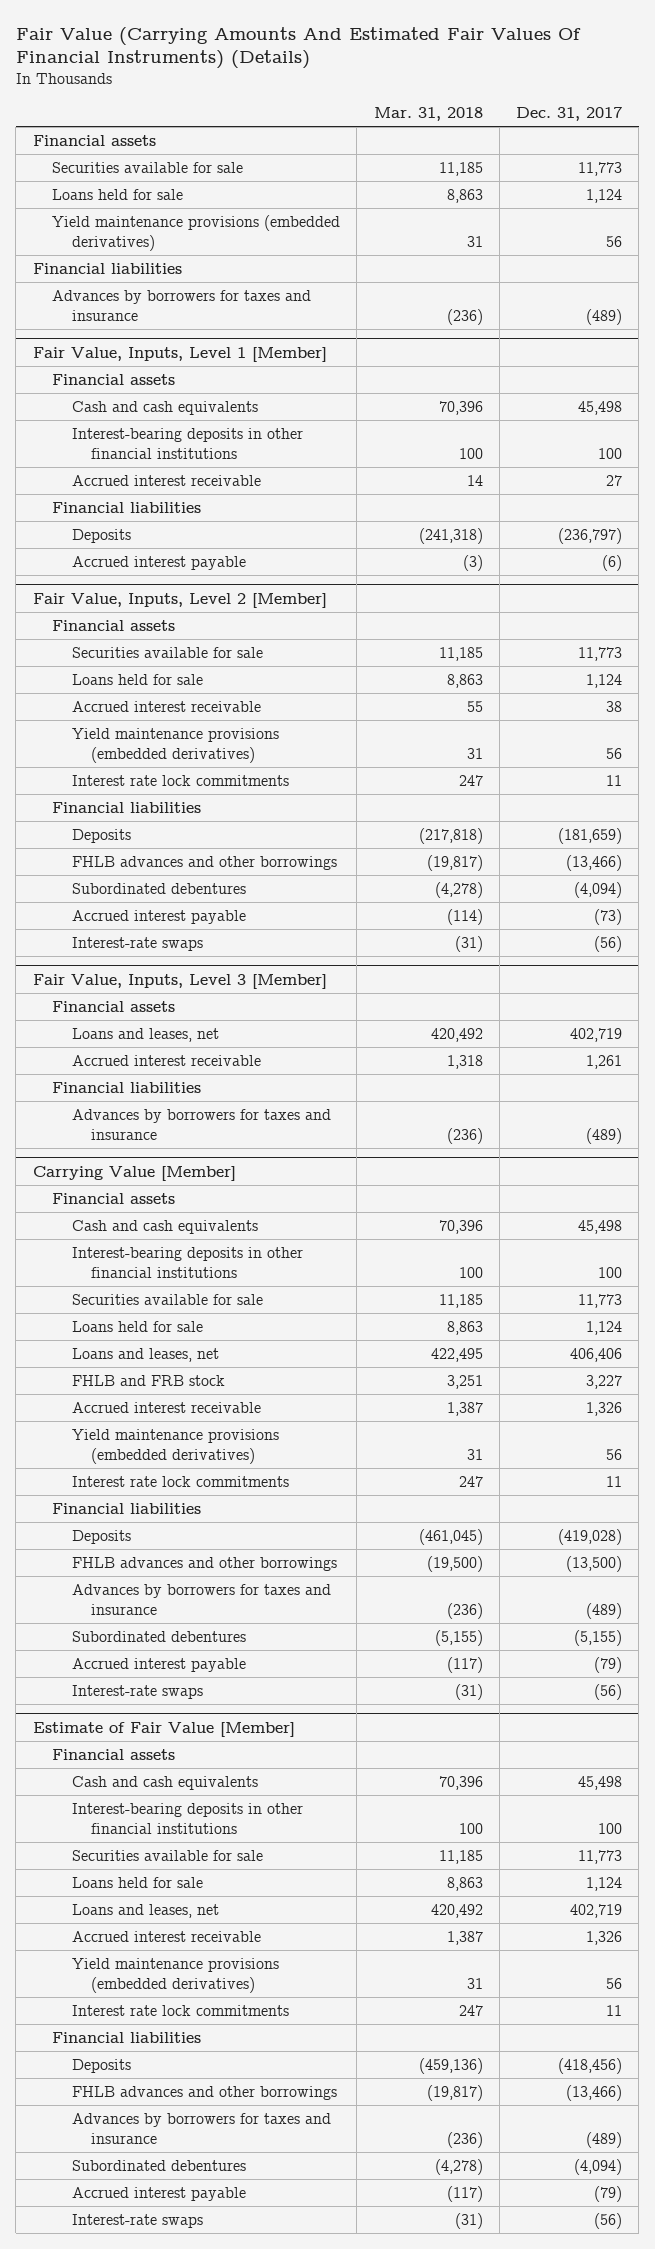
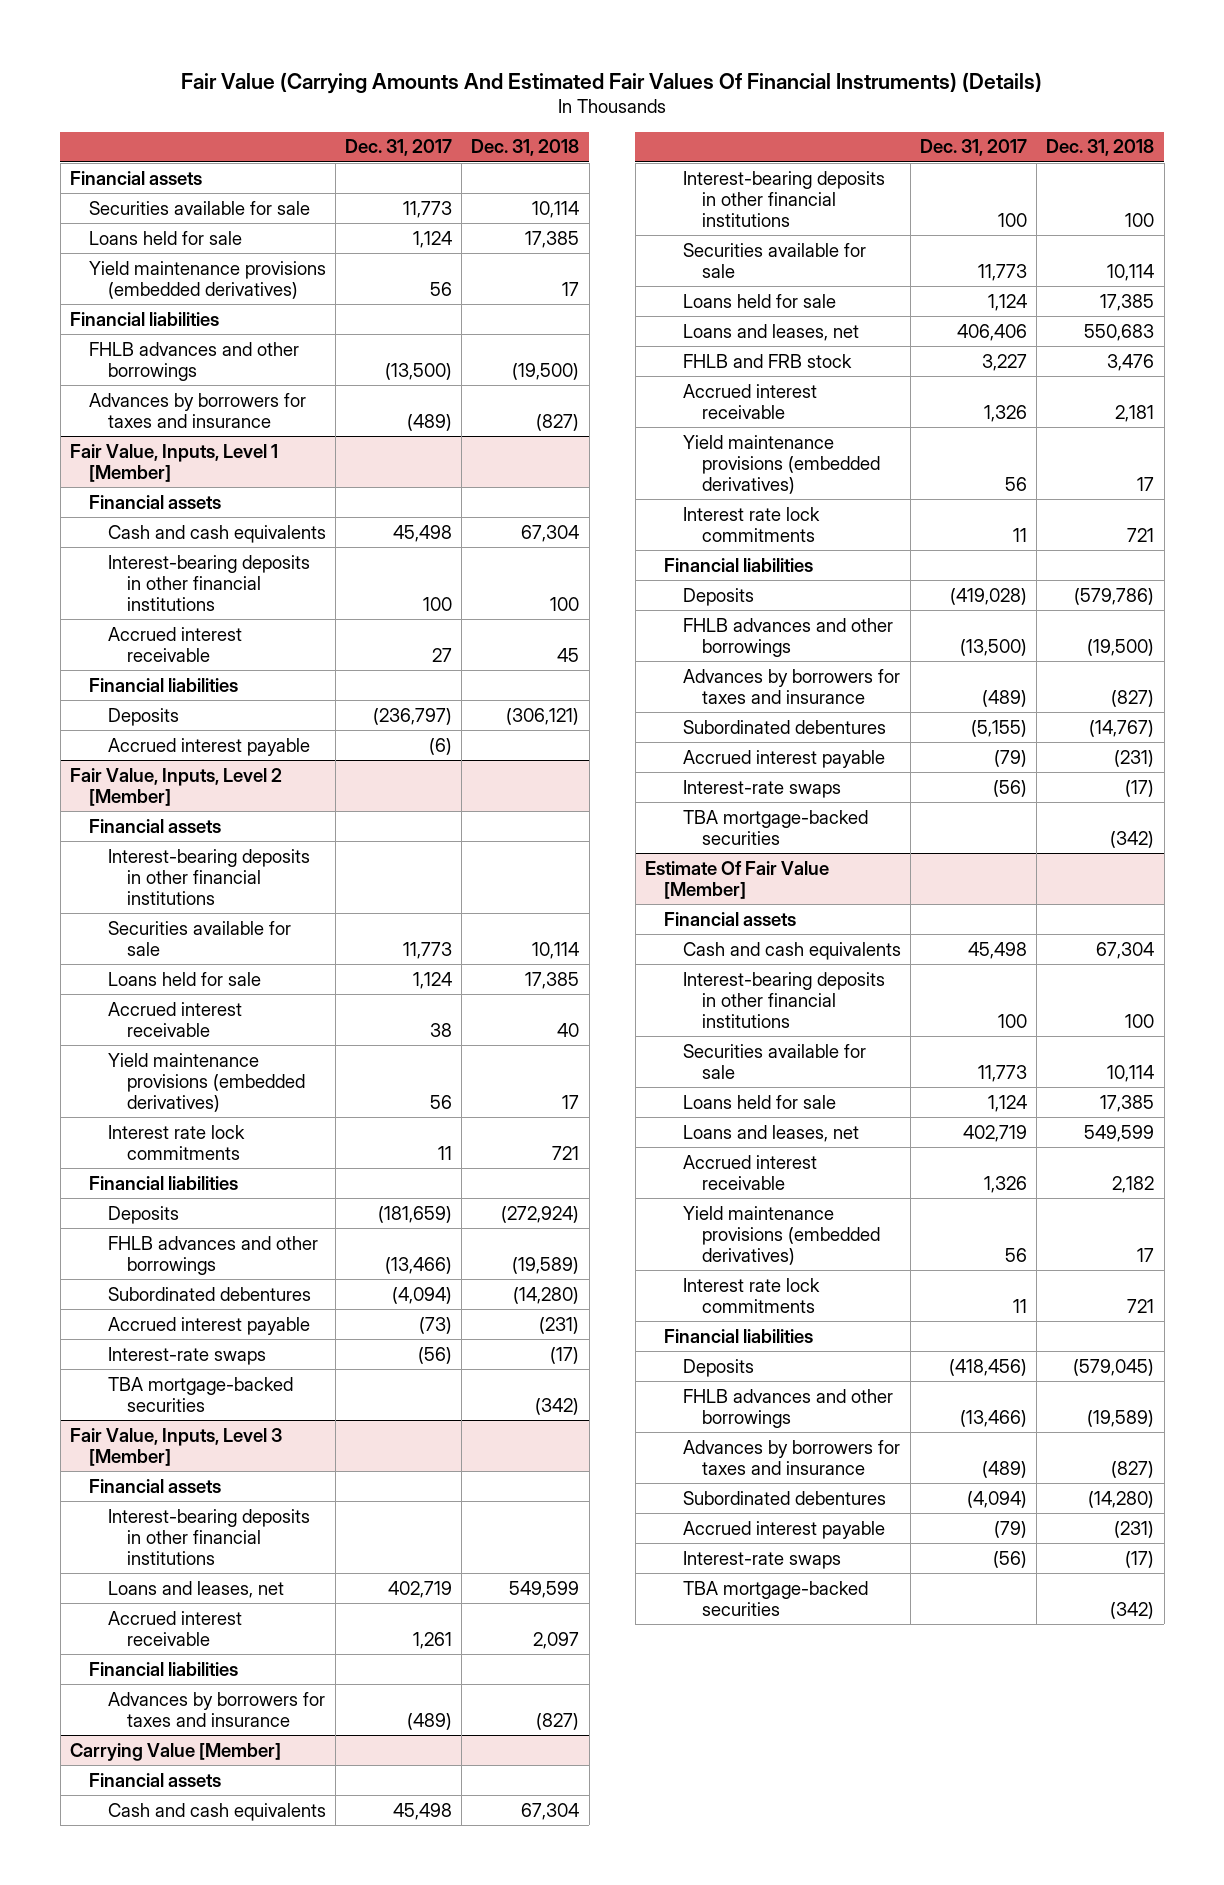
- | Mar. 31, 2018 | Dec. 31, 2017
+ | Dec. 31, 2017 | Dec. 31, 2018
+ FHLB advances and other borrowings | (13,500) | (19,500)
@ Fair Value, Inputs, Level 2 [Member]
+ Interest-bearing deposits in other financial institutions
+ TBA mortgage-backed securities | | (342)
@ Fair Value, Inputs, Level 3 [Member]
+ Interest-bearing deposits in other financial institutions
- Estimate of Fair Value [Member]
@ Carrying Value [Member]
+ TBA mortgage-backed securities | | (342)
+ Estimate Of Fair Value [Member]
+ TBA mortgage-backed securities | | (342)

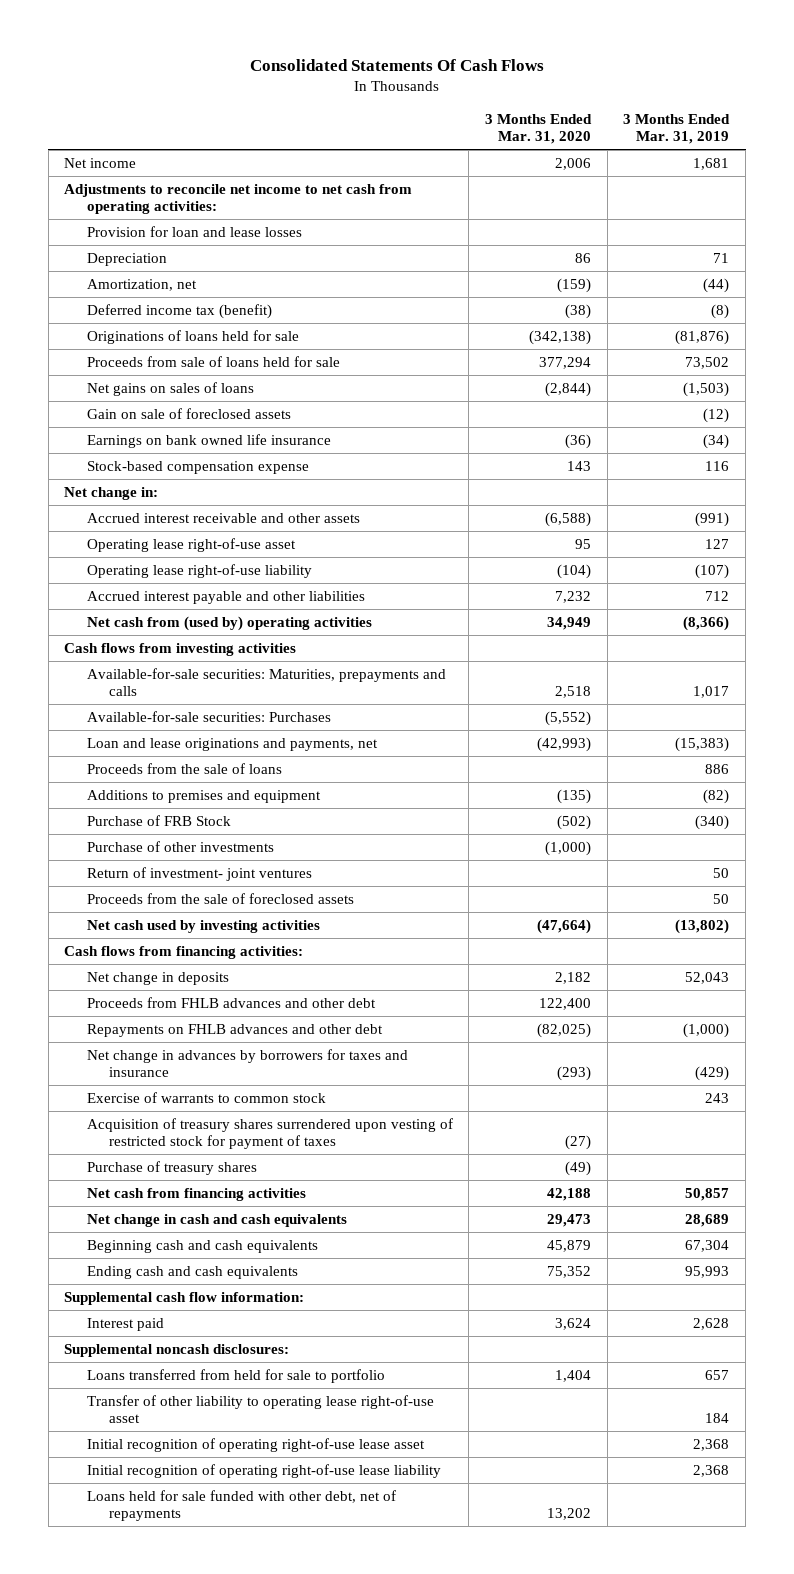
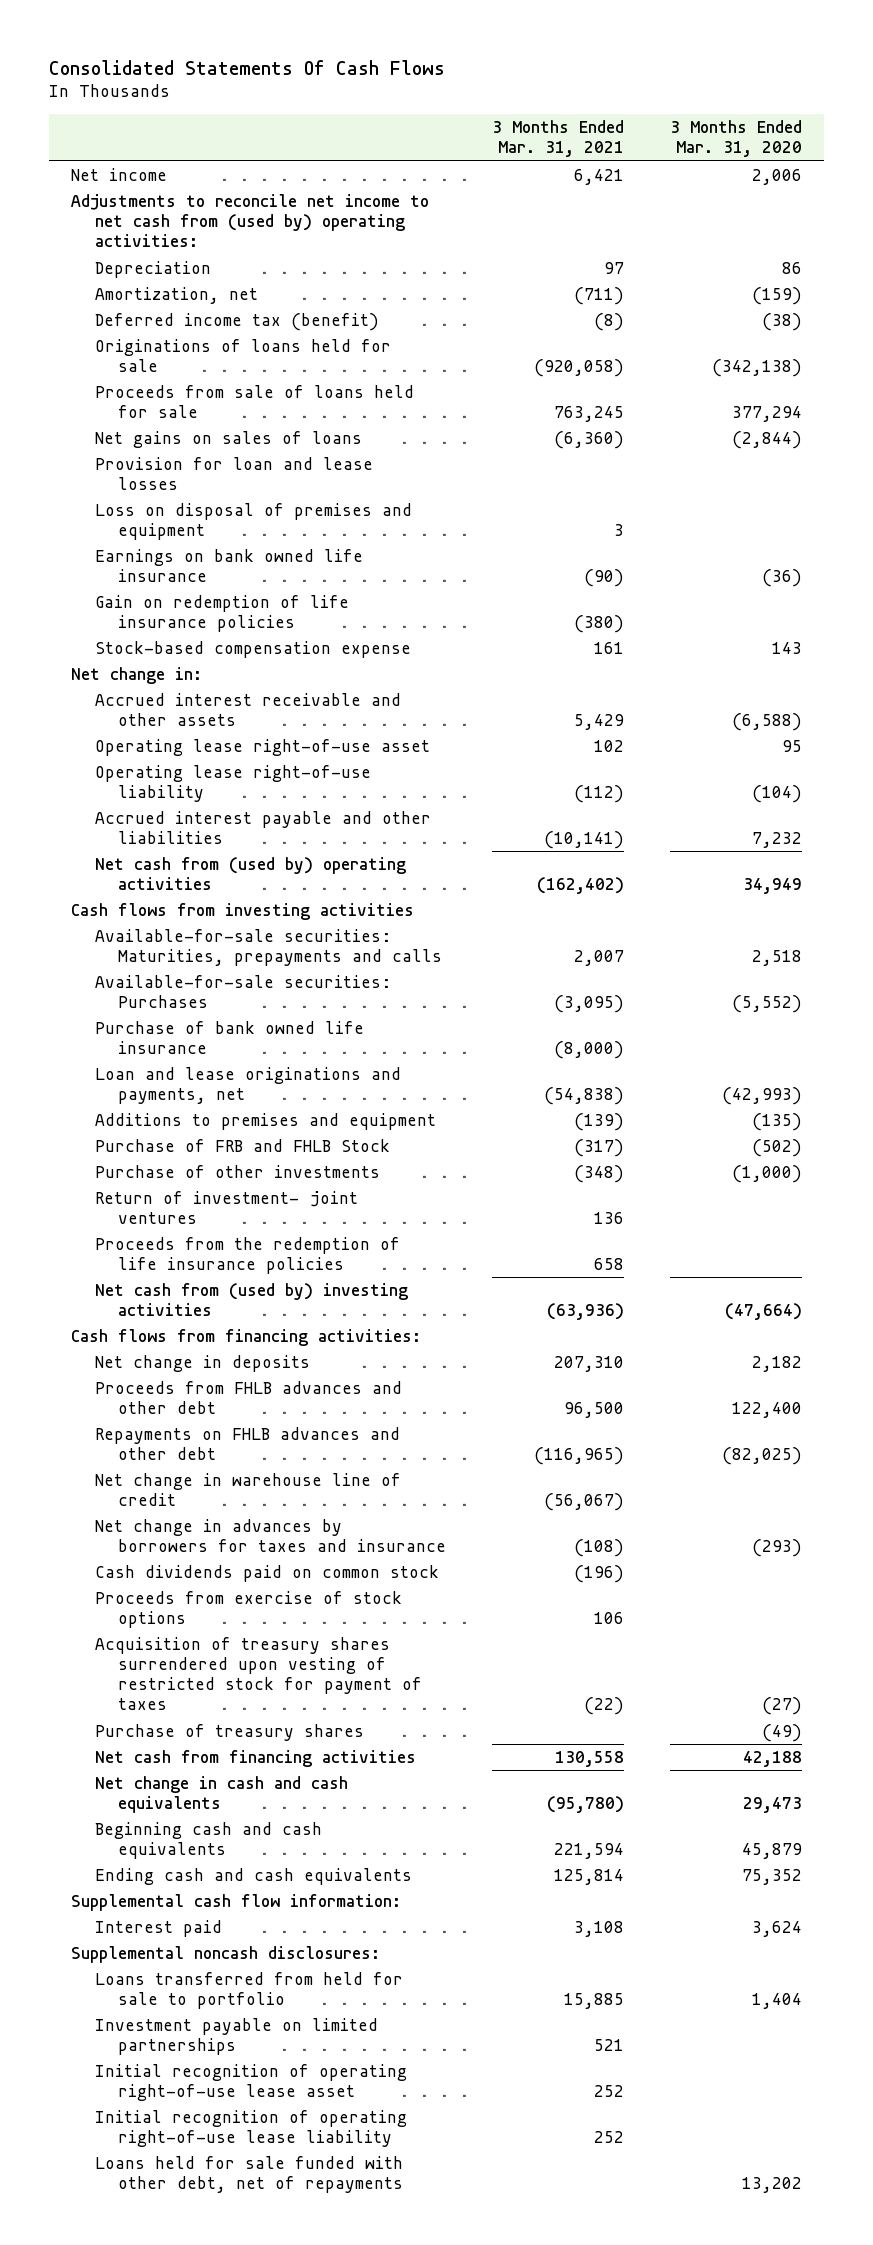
- | 3 Months Ended Mar. 31, 2020 | 3 Months Ended Mar. 31, 2019
+ | 3 Months Ended Mar. 31, 2021 | 3 Months Ended Mar. 31, 2020
- Adjustments to reconcile net income to net cash from operating activities:
+ Adjustments to reconcile net income to net cash from (used by) operating activities:
- Gain on sale of foreclosed assets | | (12)
moved down: Provision for loan and lease losses
+ Loss on disposal of premises and equipment | 3 |
+ Gain on redemption of life insurance policies | (380) |
+ Purchase of bank owned life insurance | (8,000) |
- Proceeds from the sale of loans | | 886
- Purchase of FRB Stock | (502) | (340)
+ Purchase of FRB and FHLB Stock | (317) | (502)
- Proceeds from the sale of foreclosed assets | | 50
- Net cash used by investing activities | (47,664) | (13,802)
+ Proceeds from the redemption of life insurance policies | 658 |
+ Net cash from (used by) investing activities | (63,936) | (47,664)
+ Net change in warehouse line of credit | (56,067) |
- Exercise of warrants to common stock | | 243
+ Cash dividends paid on common stock | (196) |
+ Proceeds from exercise of stock options | 106 |
- Transfer of other liability to operating lease right-of-use asset | | 184
+ Investment payable on limited partnerships | 521 |

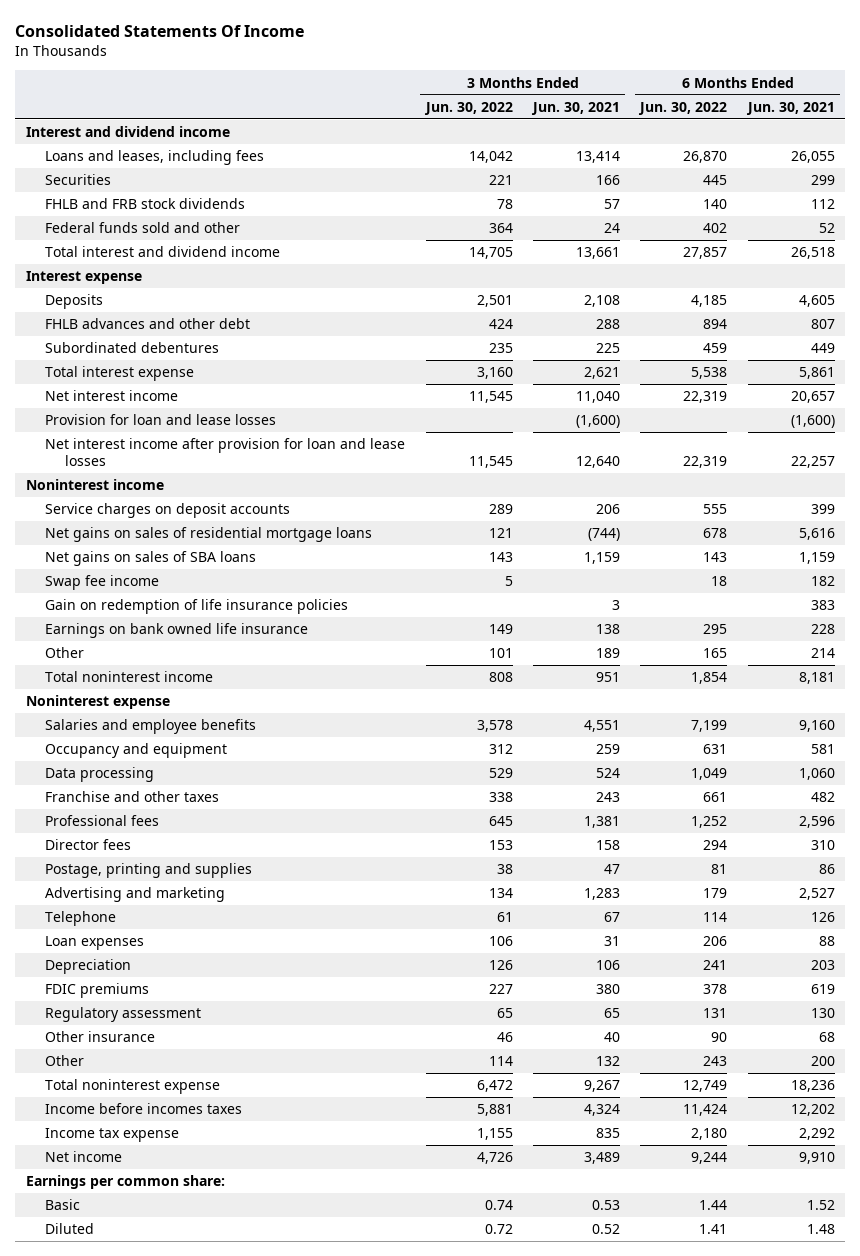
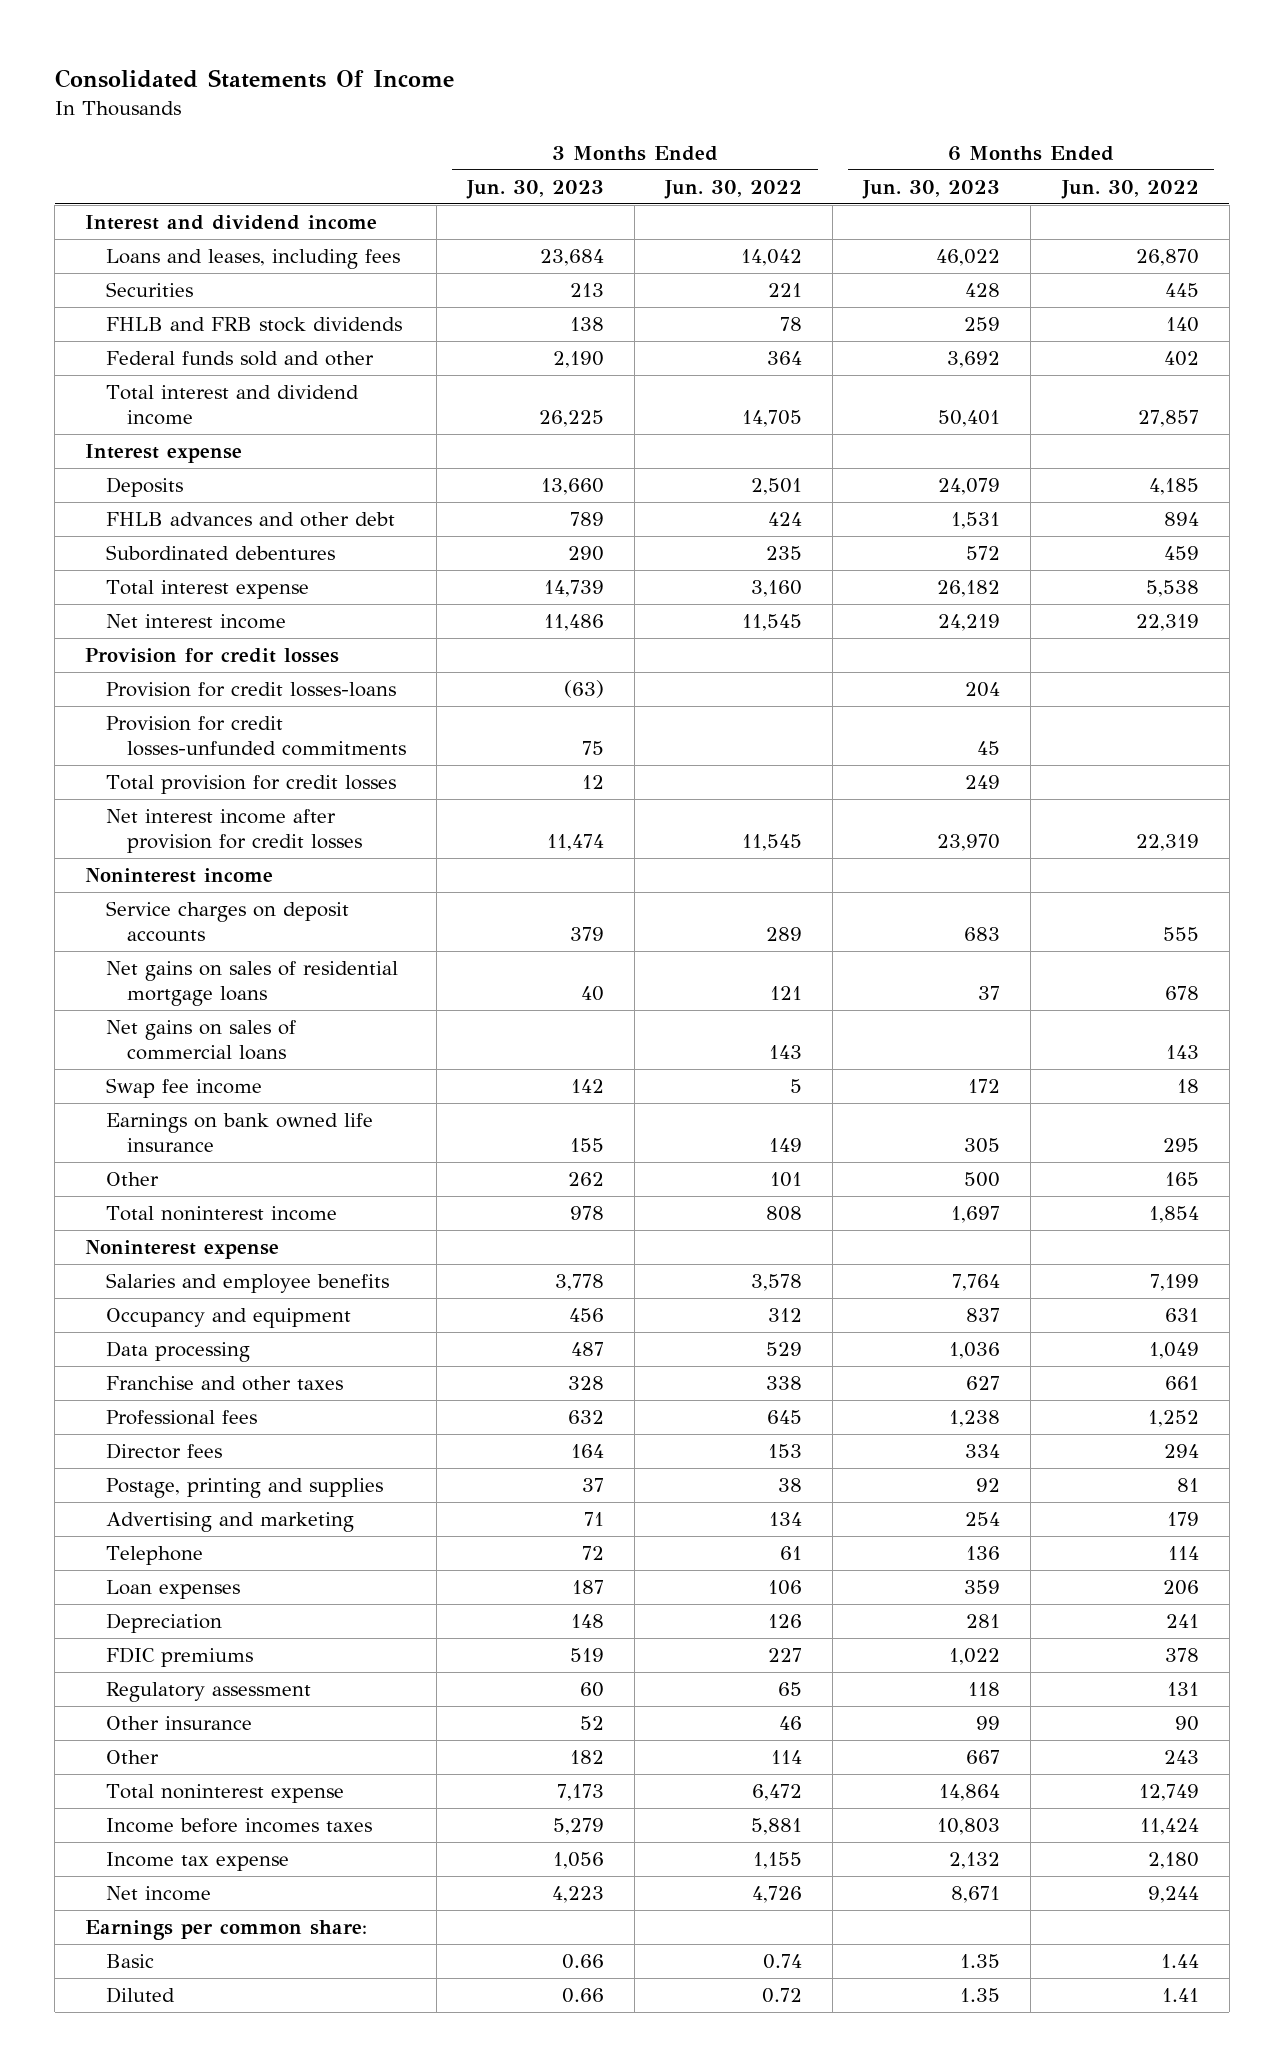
- | 3 Months Ended Jun. 30, 2022 | 3 Months Ended Jun. 30, 2021 | 6 Months Ended Jun. 30, 2022 | 6 Months Ended Jun. 30, 2021
+ | 3 Months Ended Jun. 30, 2023 | 3 Months Ended Jun. 30, 2022 | 6 Months Ended Jun. 30, 2023 | 6 Months Ended Jun. 30, 2022
- Provision for loan and lease losses | | (1,600) | | (1,600)
- Net interest income after provision for loan and lease losses | 11,545 | 12,640 | 22,319 | 22,257
+ Provision for credit losses
+ Provision for credit losses-loans | (63) | | 204 |
+ Provision for credit losses-unfunded commitments | 75 | | 45 |
+ Total provision for credit losses | 12 | | 249 |
+ Net interest income after provision for credit losses | 11,474 | 11,545 | 23,970 | 22,319
- Net gains on sales of SBA loans | 143 | 1,159 | 143 | 1,159
+ Net gains on sales of commercial loans | | 143 | | 143
- Gain on redemption of life insurance policies | | 3 | | 383

